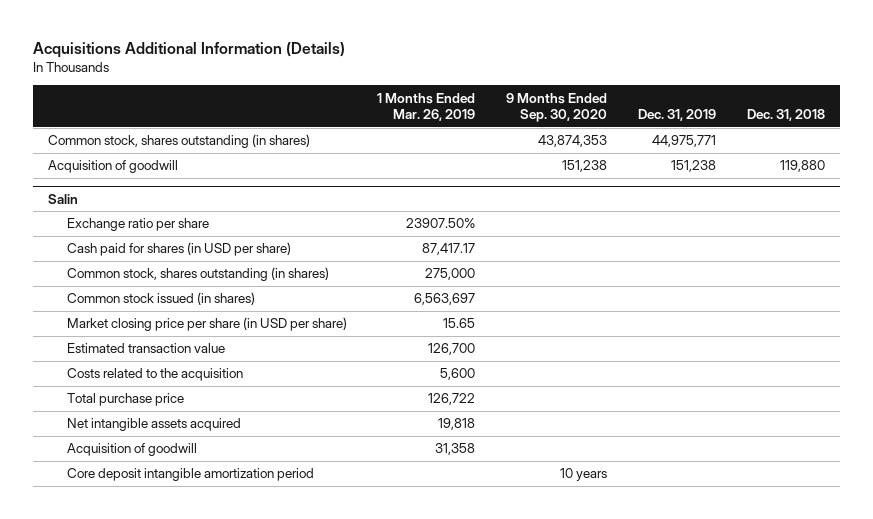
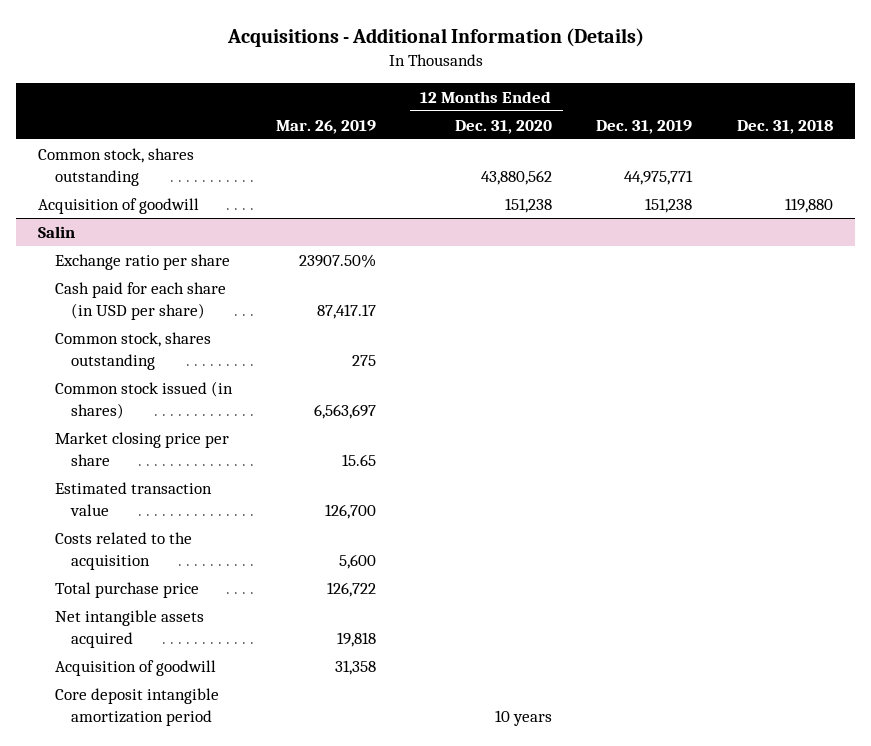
- Acquisitions Additional Information (Details)
+ Acquisitions - Additional Information (Details)
- | 1 Months Ended Mar. 26, 2019 | 9 Months Ended Sep. 30, 2020 | Dec. 31, 2019 | Dec. 31, 2018
+ | Mar. 26, 2019 | 12 Months Ended Dec. 31, 2020 | Dec. 31, 2019 | Dec. 31, 2018
- Common stock, shares outstanding (in shares) | | 43,874,353 | 44,975,771 |
+ Common stock, shares outstanding | | 43,880,562 | 44,975,771 |
@ Salin
- Cash paid for shares (in USD per share) | 87,417.17 | | |
- Common stock, shares outstanding (in shares) | 275,000 | | |
+ Cash paid for each share (in USD per share) | 87,417.17 | | |
+ Common stock, shares outstanding | 275 | | |
- Market closing price per share (in USD per share) | 15.65 | | |
+ Market closing price per share | 15.65 | | |

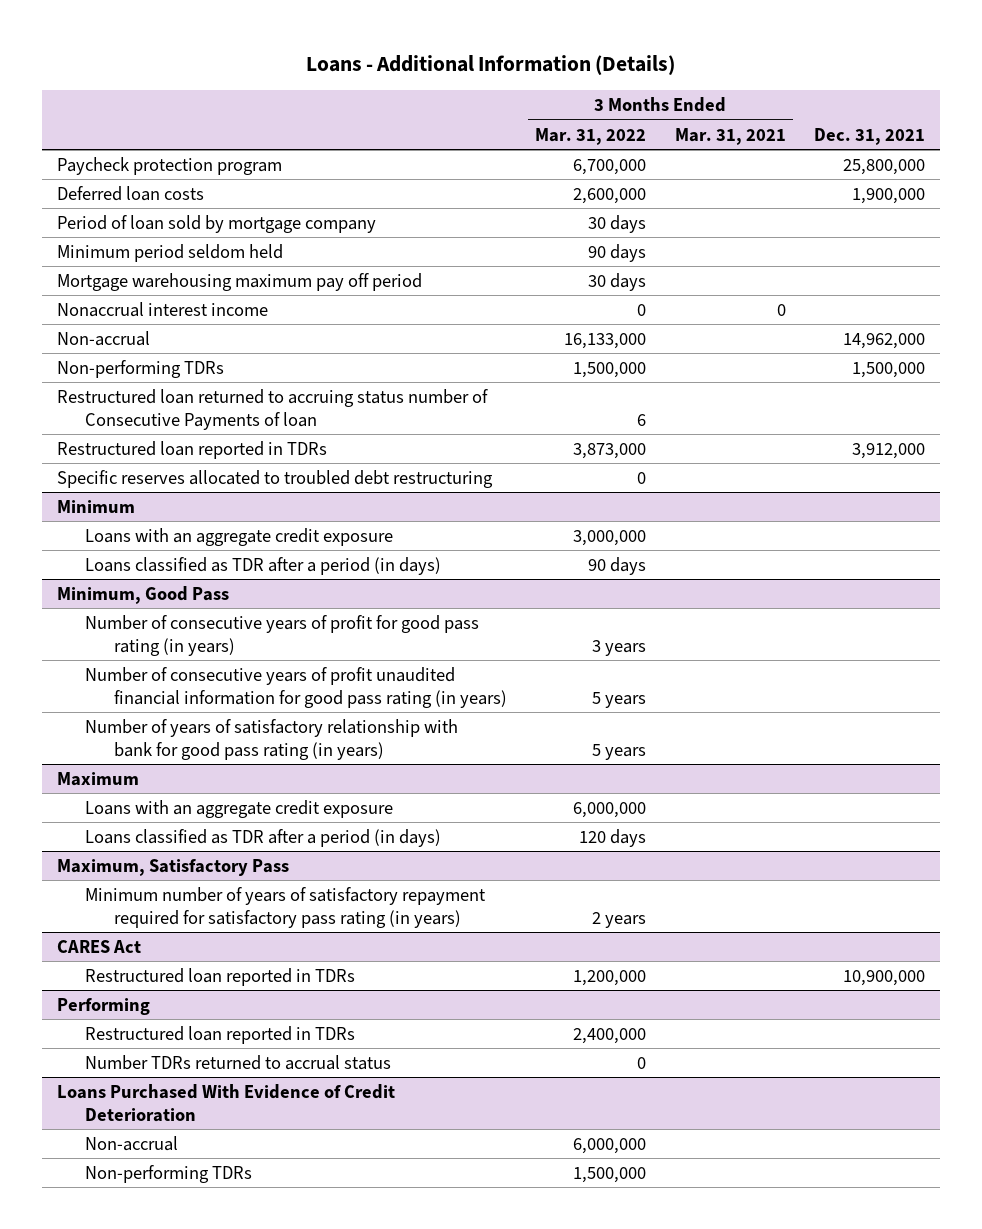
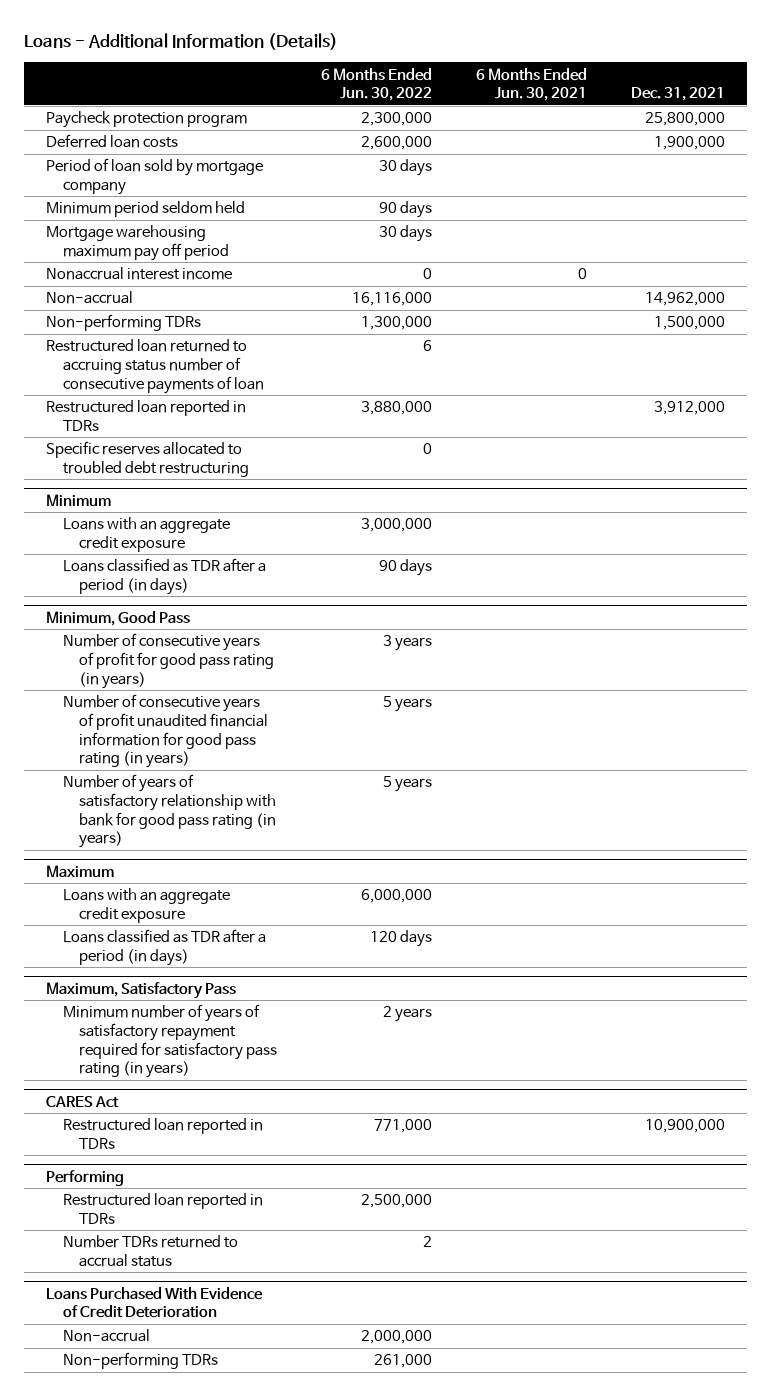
- | 3 Months Ended Mar. 31, 2022 | 3 Months Ended Mar. 31, 2021 | Dec. 31, 2021
+ | 6 Months Ended Jun. 30, 2022 | 6 Months Ended Jun. 30, 2021 | Dec. 31, 2021
- Restructured loan returned to accruing status number of Consecutive Payments of loan | 6 | |
+ Restructured loan returned to accruing status number of consecutive payments of loan | 6 | |

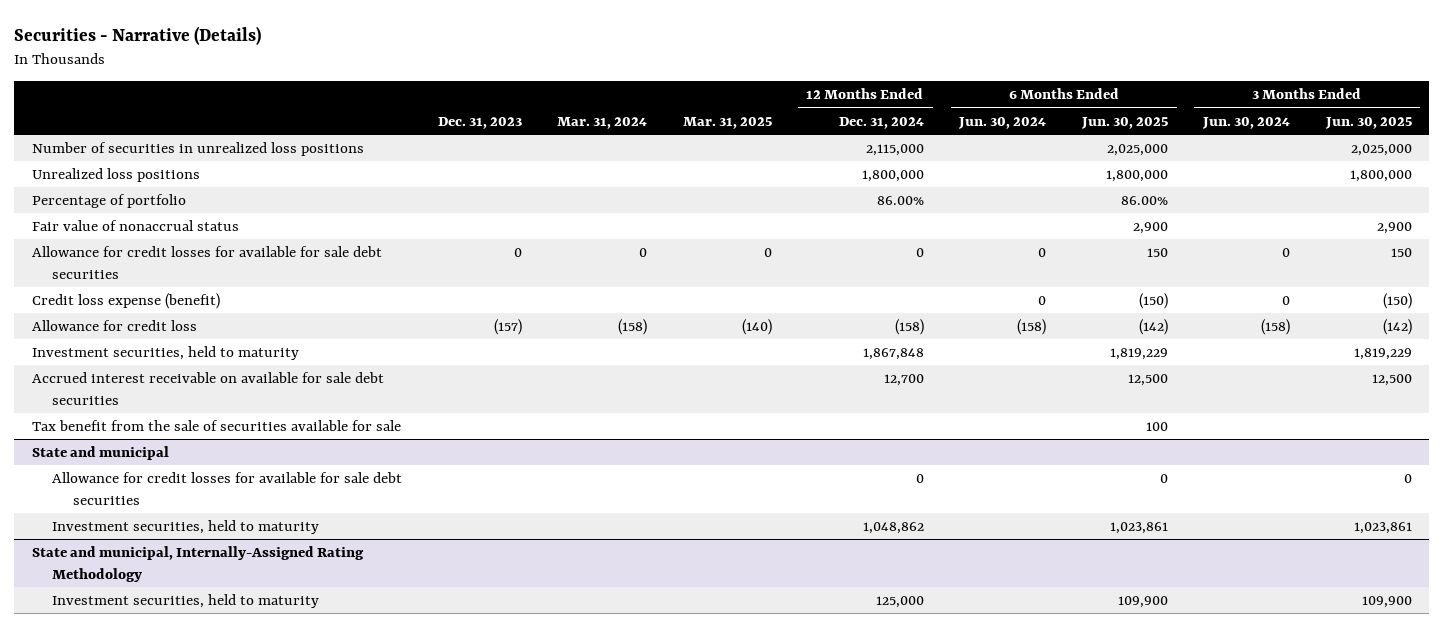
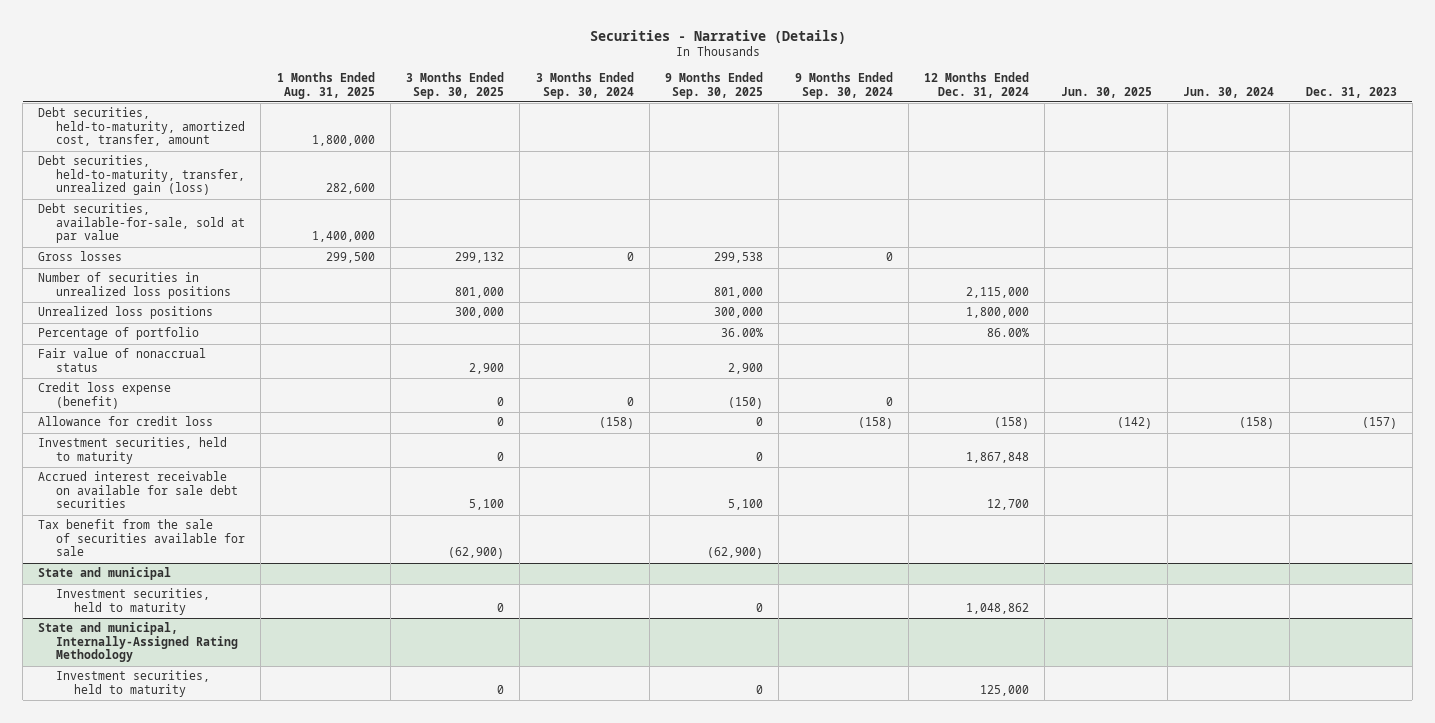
- | Dec. 31, 2023 | Mar. 31, 2024 | Mar. 31, 2025 | 12 Months Ended Dec. 31, 2024 | 6 Months Ended Jun. 30, 2024 | 6 Months Ended Jun. 30, 2025 | 3 Months Ended Jun. 30, 2024 | 3 Months Ended Jun. 30, 2025
+ | 1 Months Ended Aug. 31, 2025 | 3 Months Ended Sep. 30, 2025 | 3 Months Ended Sep. 30, 2024 | 9 Months Ended Sep. 30, 2025 | 9 Months Ended Sep. 30, 2024 | 12 Months Ended Dec. 31, 2024 | Jun. 30, 2025 | Jun. 30, 2024 | Dec. 31, 2023
+ Debt securities, held-to-maturity, amortized cost, transfer, amount | 1,800,000 | | | | | | | |
+ Debt securities, held-to-maturity, transfer, unrealized gain (loss) | 282,600 | | | | | | | |
+ Debt securities, available-for-sale, sold at par value | 1,400,000 | | | | | | | |
+ Gross losses | 299,500 | 299,132 | 0 | 299,538 | 0 | | | |
- Allowance for credit losses for available for sale debt securities | 0 | 0 | 0 | 0 | 0 | 150 | 0 | 150
@ State and municipal
- Allowance for credit losses for available for sale debt securities | | | | 0 | | 0 | | 0

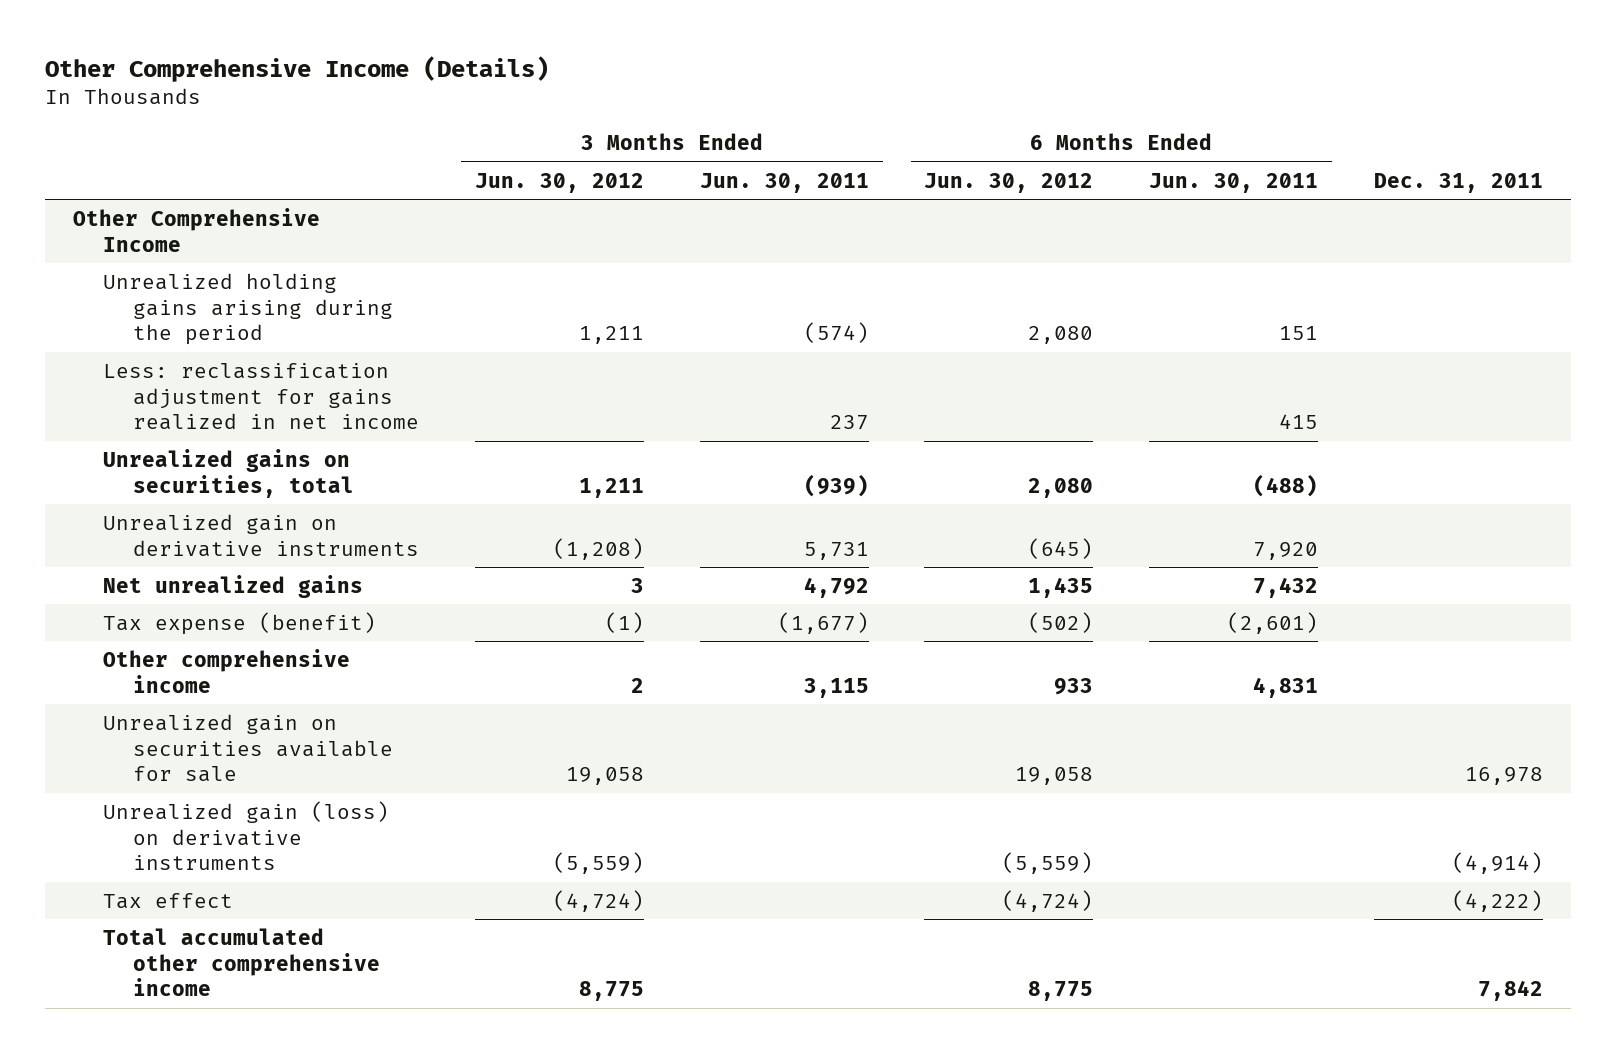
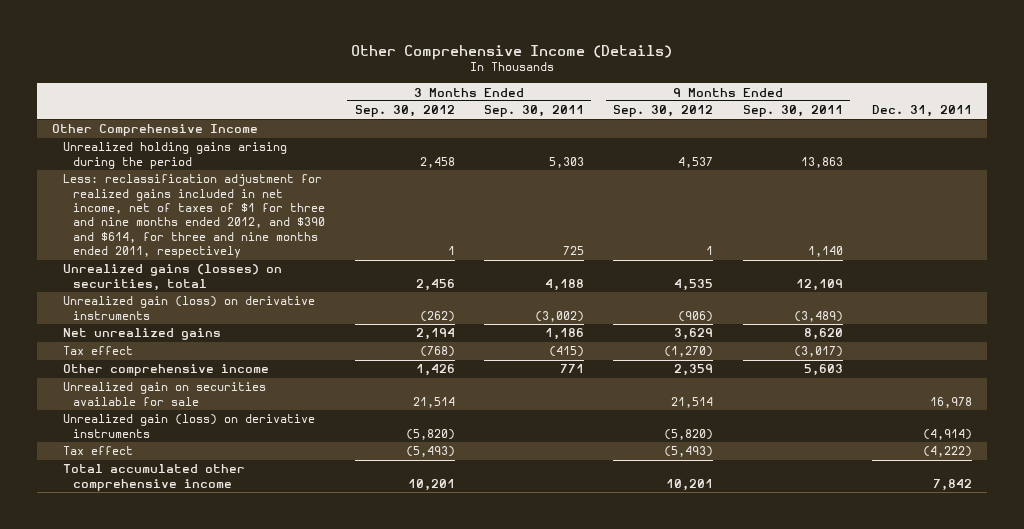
- | 3 Months Ended Jun. 30, 2012 | 3 Months Ended Jun. 30, 2011 | 6 Months Ended Jun. 30, 2012 | 6 Months Ended Jun. 30, 2011 | Dec. 31, 2011
+ | 3 Months Ended Sep. 30, 2012 | 3 Months Ended Sep. 30, 2011 | 9 Months Ended Sep. 30, 2012 | 9 Months Ended Sep. 30, 2011 | Dec. 31, 2011
- Less: reclassification adjustment for gains realized in net income | | 237 | | 415 |
- Unrealized gains on securities, total | 1,211 | (939) | 2,080 | (488) |
- Unrealized gain on derivative instruments | (1,208) | 5,731 | (645) | 7,920 |
+ Less: reclassification adjustment for realized gains included in net income, net of taxes of $1 for three and nine months ended 2012, and $390 and $614, for three and nine months ended 2011, respectively | 1 | 725 | 1 | 1,140 |
+ Unrealized gains (losses) on securities, total | 2,456 | 4,188 | 4,535 | 12,109 |
+ Unrealized gain (loss) on derivative instruments | (262) | (3,002) | (906) | (3,489) |
- Tax expense (benefit) | (1) | (1,677) | (502) | (2,601) |
+ Tax effect | (768) | (415) | (1,270) | (3,017) |

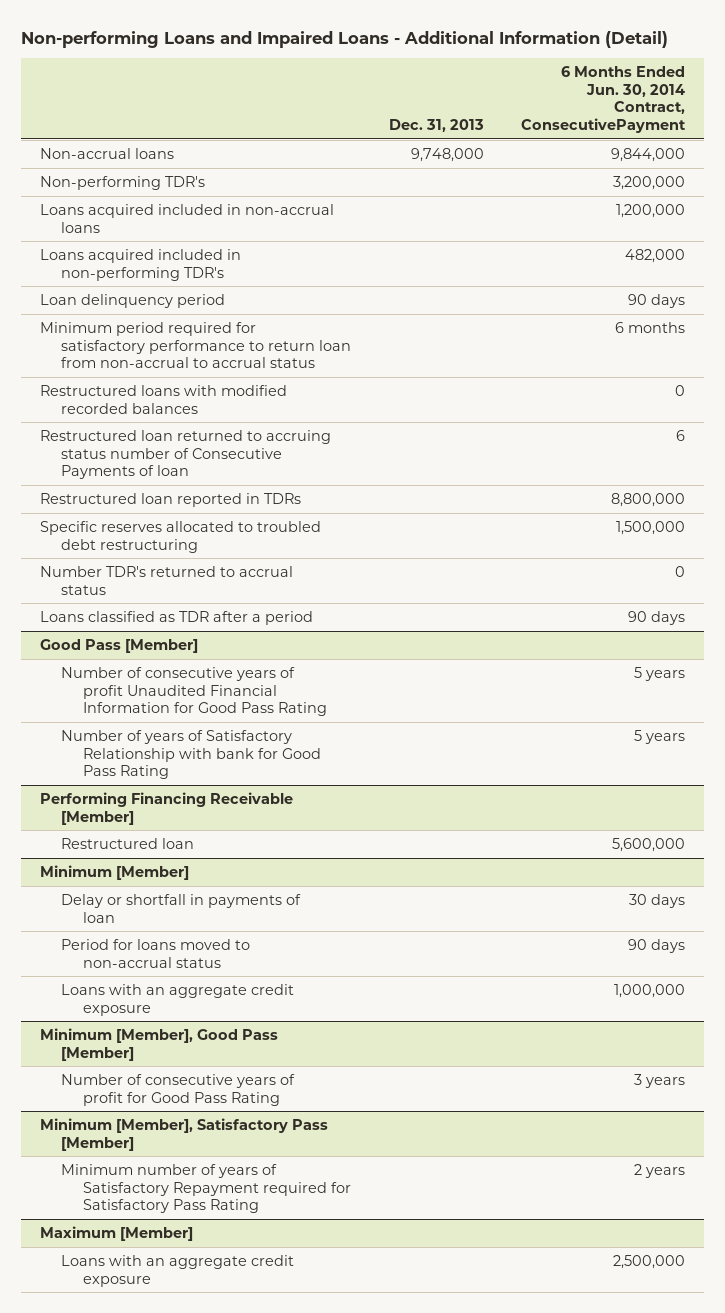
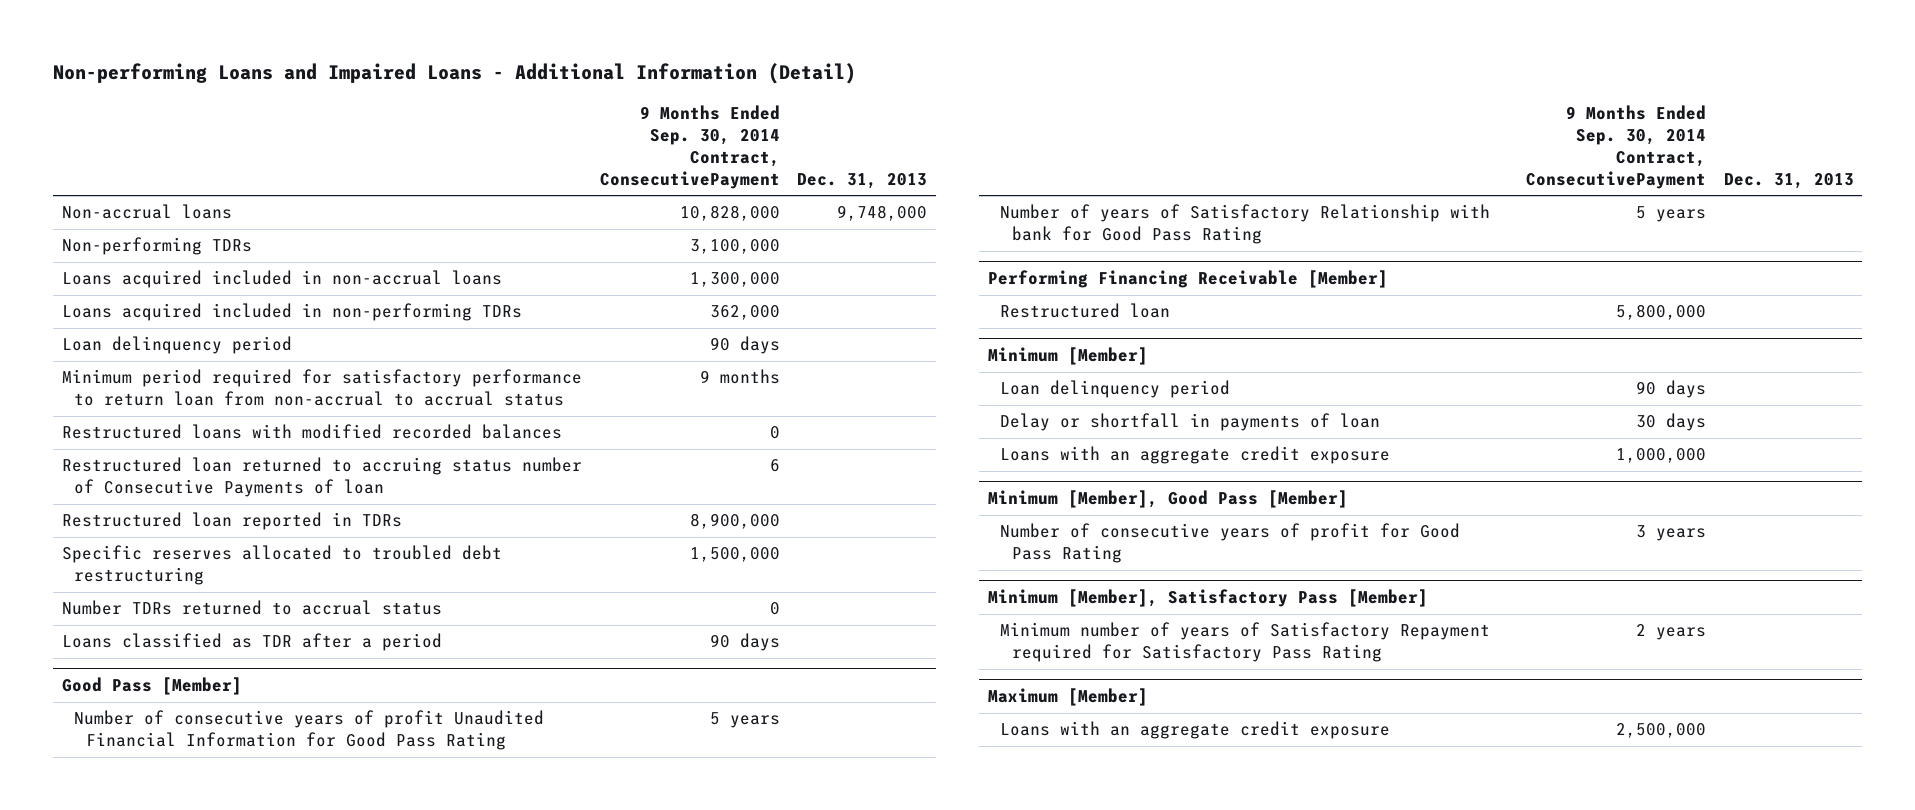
- | Dec. 31, 2013 | 6 Months Ended Jun. 30, 2014 Contract, ConsecutivePayment
+ | 9 Months Ended Sep. 30, 2014 Contract, ConsecutivePayment | Dec. 31, 2013
- Non-performing TDR's | | 3,200,000
+ Non-performing TDRs | 3,100,000 |
- Loans acquired included in non-performing TDR's | | 482,000
+ Loans acquired included in non-performing TDRs | 362,000 |
- Number TDR's returned to accrual status | | 0
+ Number TDRs returned to accrual status | 0 |
@ Minimum [Member]
+ Loan delinquency period | 90 days |
- Period for loans moved to non-accrual status | | 90 days

